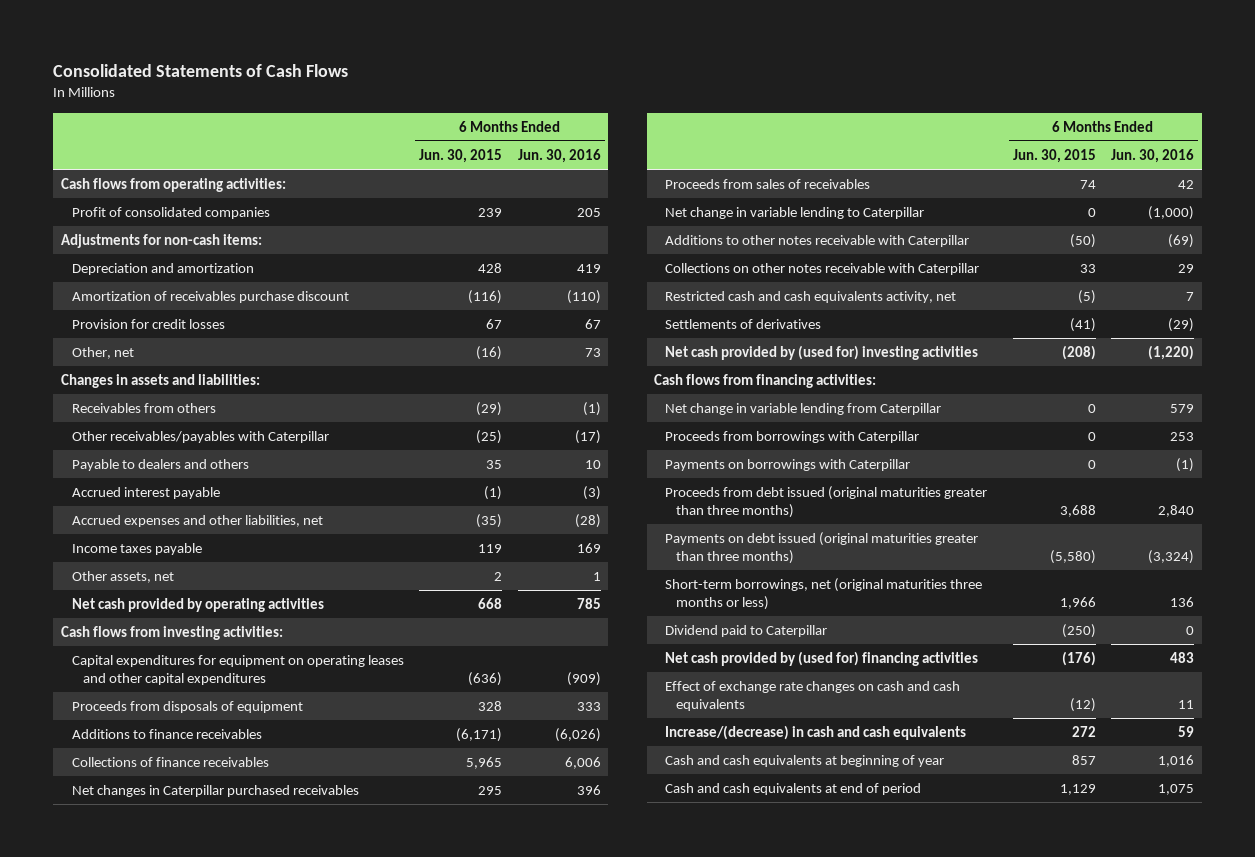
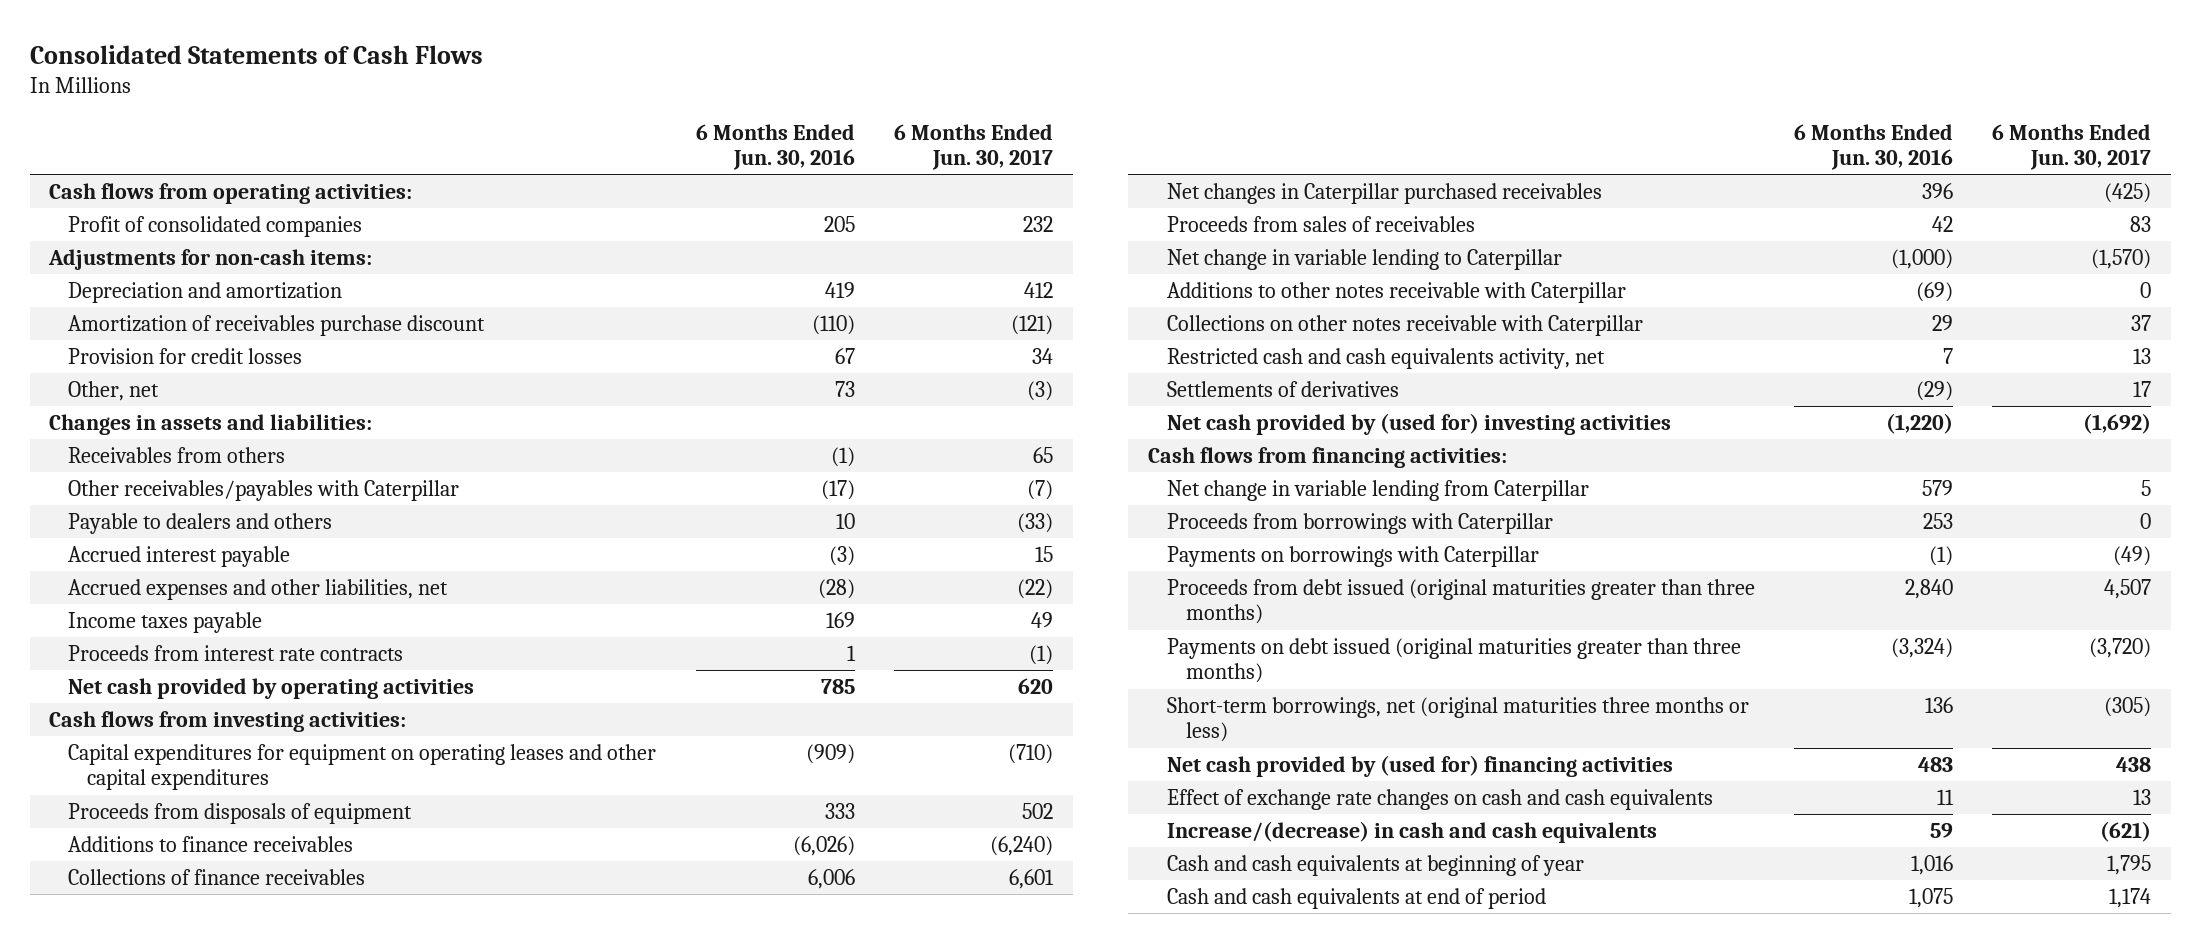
- | 6 Months Ended Jun. 30, 2015 | 6 Months Ended Jun. 30, 2016
+ | 6 Months Ended Jun. 30, 2016 | 6 Months Ended Jun. 30, 2017
- Other assets, net | 2 | 1
+ Proceeds from interest rate contracts | 1 | (1)
- Dividend paid to Caterpillar | (250) | 0

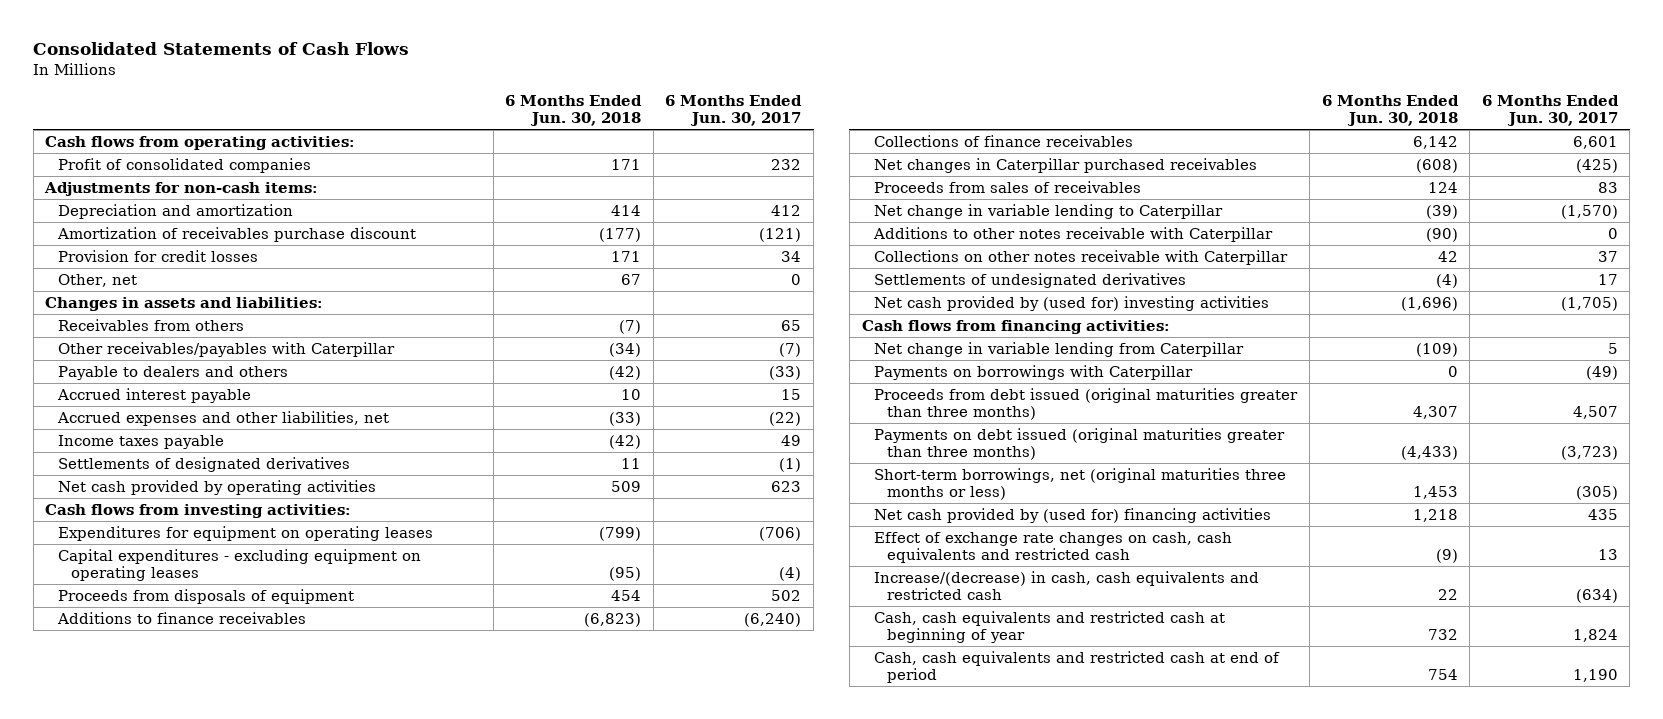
- | 6 Months Ended Jun. 30, 2016 | 6 Months Ended Jun. 30, 2017
+ | 6 Months Ended Jun. 30, 2018 | 6 Months Ended Jun. 30, 2017
- Other, net | 73 | (3)
+ Other, net | 67 | 0
- Proceeds from interest rate contracts | 1 | (1)
- Net cash provided by operating activities | 785 | 620
+ Settlements of designated derivatives | 11 | (1)
+ Net cash provided by operating activities | 509 | 623
- Capital expenditures for equipment on operating leases and other capital expenditures | (909) | (710)
+ Expenditures for equipment on operating leases | (799) | (706)
+ Capital expenditures - excluding equipment on operating leases | (95) | (4)
- Restricted cash and cash equivalents activity, net | 7 | 13
- Settlements of derivatives | (29) | 17
- Net cash provided by (used for) investing activities | (1,220) | (1,692)
+ Settlements of undesignated derivatives | (4) | 17
+ Net cash provided by (used for) investing activities | (1,696) | (1,705)
- Proceeds from borrowings with Caterpillar | 253 | 0
- Payments on debt issued (original maturities greater than three months) | (3,324) | (3,720)
+ Payments on debt issued (original maturities greater than three months) | (4,433) | (3,723)
- Net cash provided by (used for) financing activities | 483 | 438
- Effect of exchange rate changes on cash and cash equivalents | 11 | 13
- Increase/(decrease) in cash and cash equivalents | 59 | (621)
- Cash and cash equivalents at beginning of year | 1,016 | 1,795
- Cash and cash equivalents at end of period | 1,075 | 1,174
+ Net cash provided by (used for) financing activities | 1,218 | 435
+ Effect of exchange rate changes on cash, cash equivalents and restricted cash | (9) | 13
+ Increase/(decrease) in cash, cash equivalents and restricted cash | 22 | (634)
+ Cash, cash equivalents and restricted cash at beginning of year | 732 | 1,824
+ Cash, cash equivalents and restricted cash at end of period | 754 | 1,190

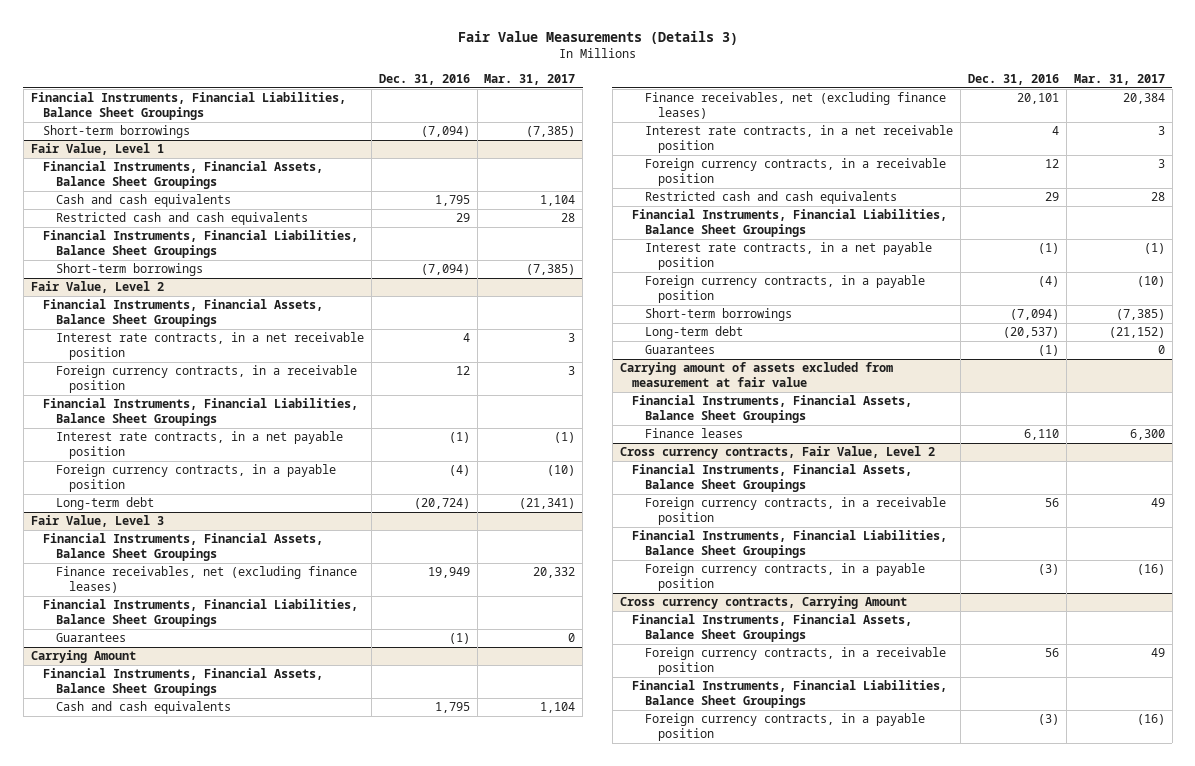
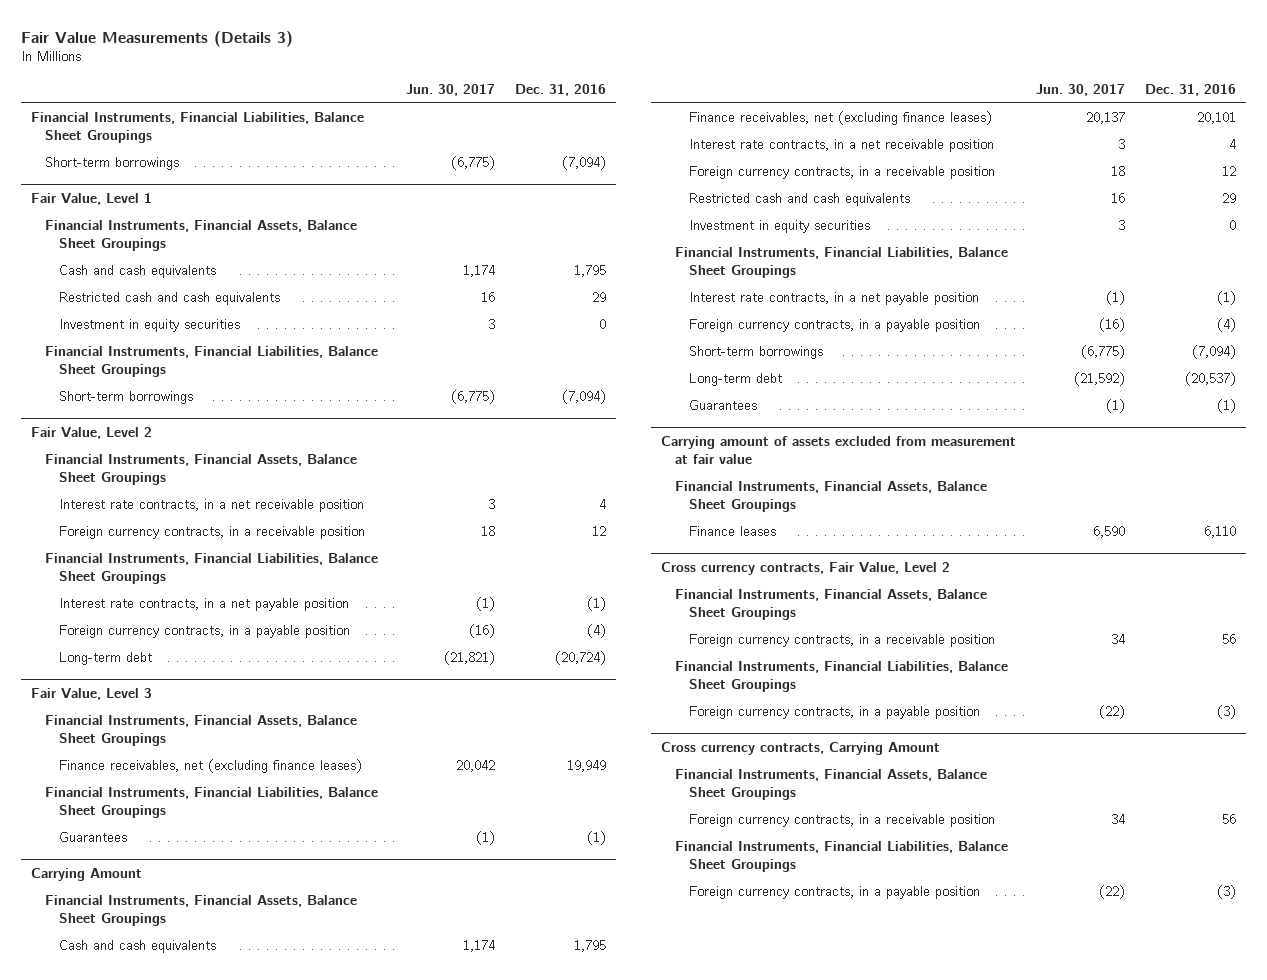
- | Dec. 31, 2016 | Mar. 31, 2017
+ | Jun. 30, 2017 | Dec. 31, 2016
@ Fair Value, Level 1
+ Investment in equity securities | 3 | 0
@ Carrying Amount
+ Investment in equity securities | 3 | 0

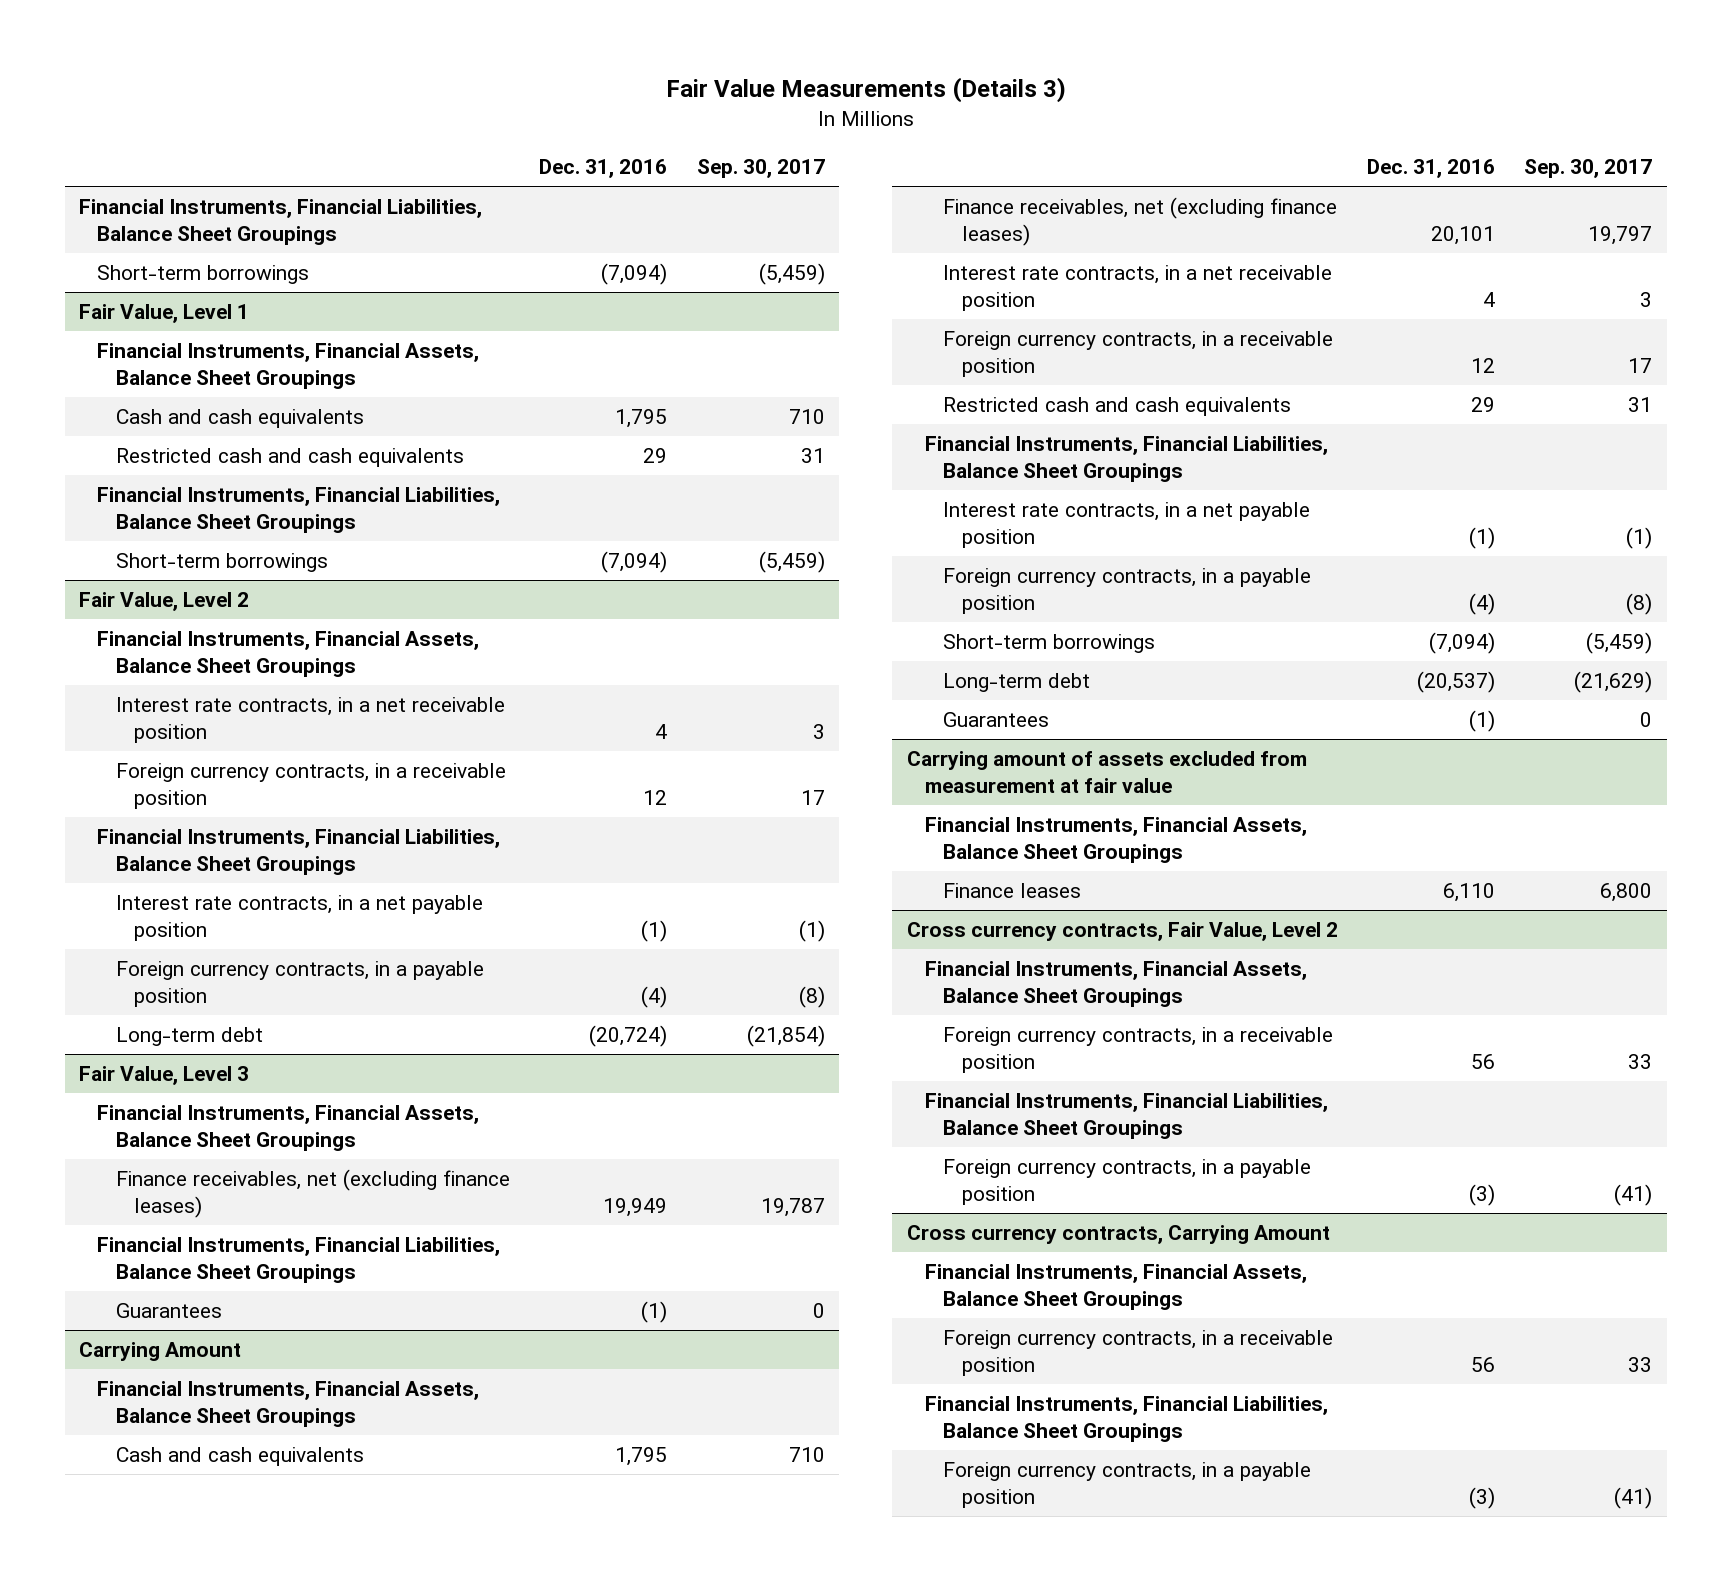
- | Jun. 30, 2017 | Dec. 31, 2016
+ | Dec. 31, 2016 | Sep. 30, 2017
@ Fair Value, Level 1
- Investment in equity securities | 3 | 0
@ Carrying Amount
- Investment in equity securities | 3 | 0

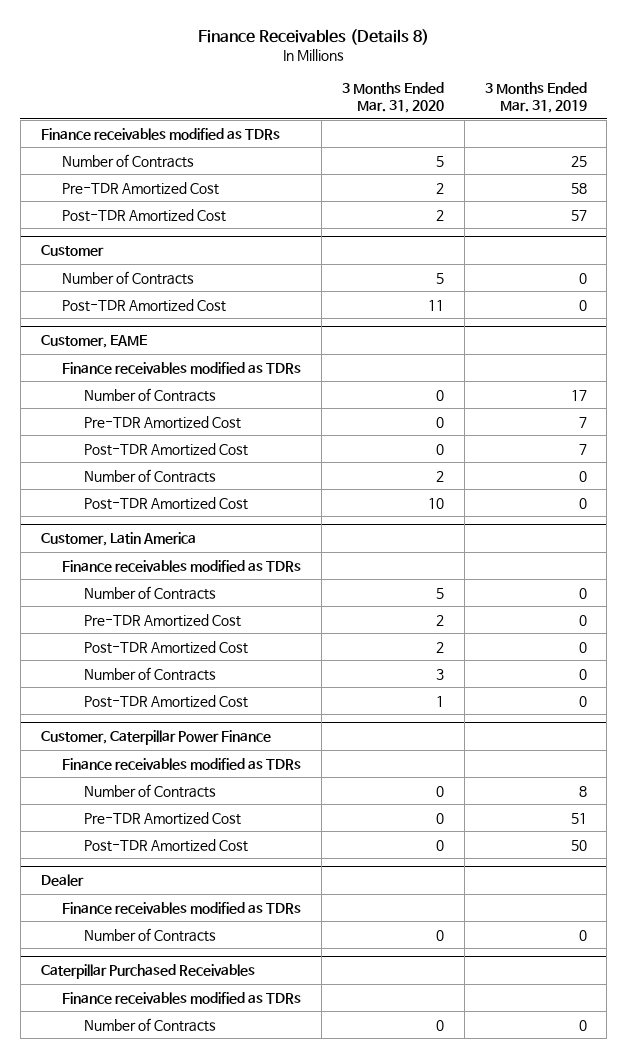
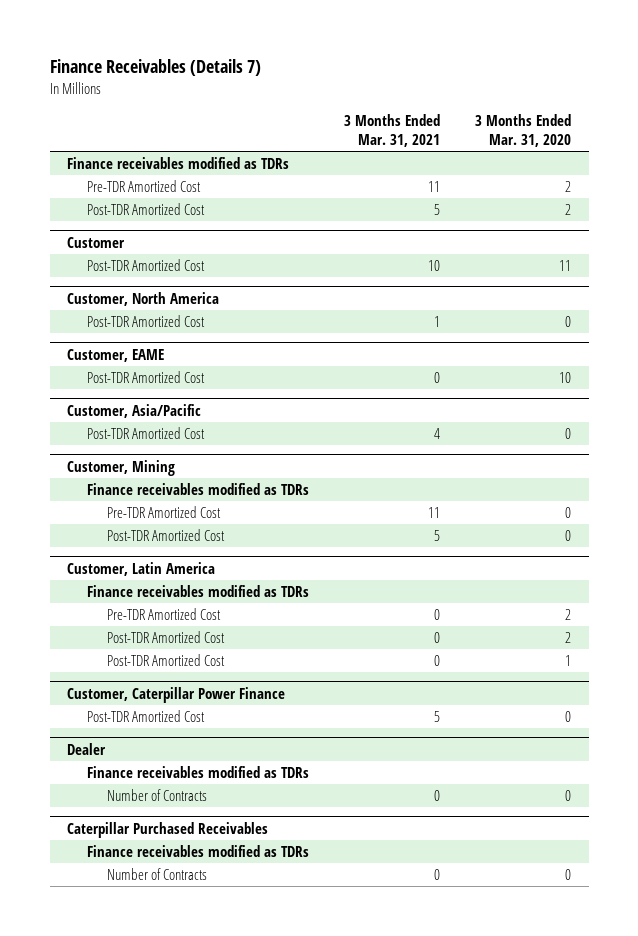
- Finance Receivables (Details 8)
+ Finance Receivables (Details 7)
- | 3 Months Ended Mar. 31, 2020 | 3 Months Ended Mar. 31, 2019
+ | 3 Months Ended Mar. 31, 2021 | 3 Months Ended Mar. 31, 2020
- Number of Contracts | 5 | 25
@ Customer
- Number of Contracts | 5 | 0
+ Customer, North America
+ Post-TDR Amortized Cost | 1 | 0
@ Customer, EAME
moved up: Post-TDR Amortized Cost | 0 | 10
+ Customer, Asia/Pacific
+ Post-TDR Amortized Cost | 4 | 0
+ Customer, Mining
@ Customer, EAME
- Number of Contracts | 0 | 17
- Number of Contracts | 2 | 0
@ Customer, Latin America
- Number of Contracts | 5 | 0
- Number of Contracts | 3 | 0
@ Customer, Caterpillar Power Finance
- Finance receivables modified as TDRs
- Number of Contracts | 0 | 8
- Pre-TDR Amortized Cost | 0 | 51

